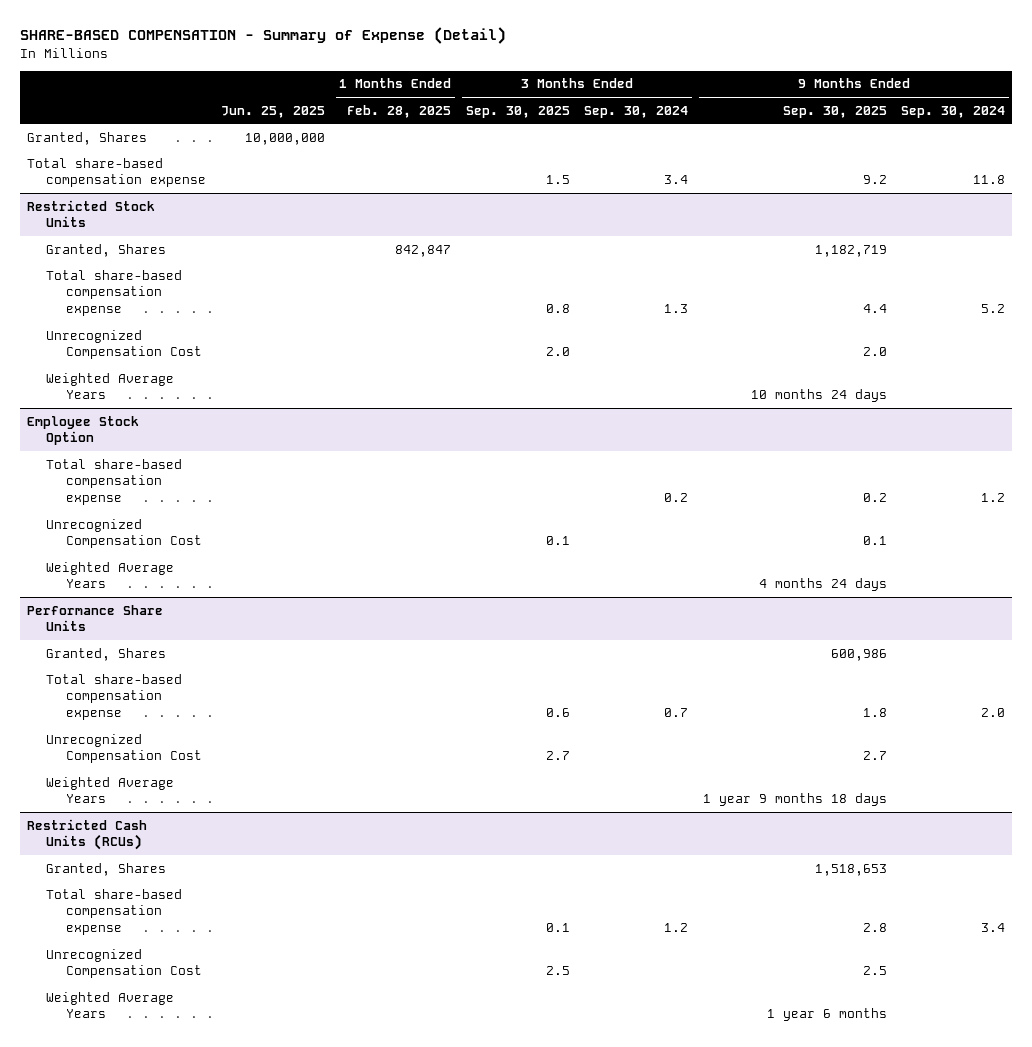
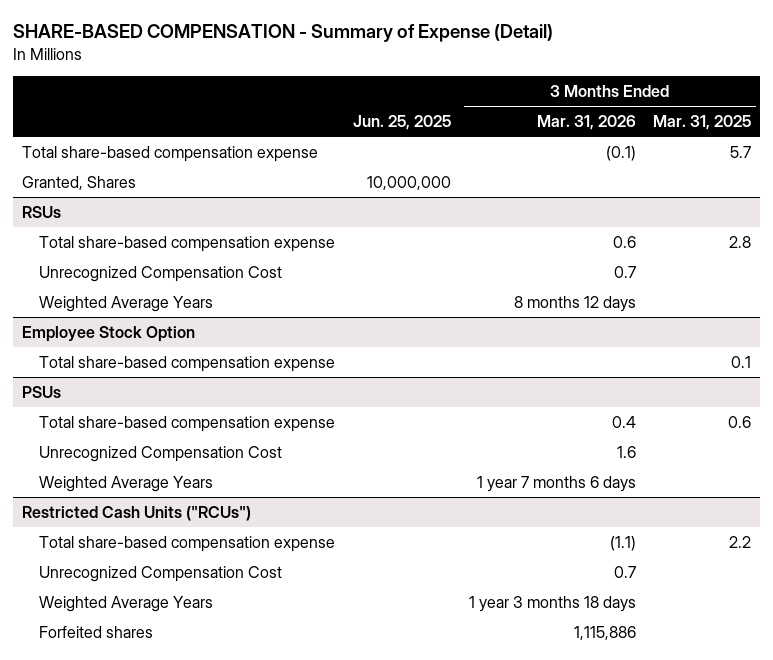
- | Jun. 25, 2025 | 1 Months Ended Feb. 28, 2025 | 3 Months Ended Sep. 30, 2025 | 3 Months Ended Sep. 30, 2024 | 9 Months Ended Sep. 30, 2025 | 9 Months Ended Sep. 30, 2024
+ | Jun. 25, 2025 | 3 Months Ended Mar. 31, 2026 | 3 Months Ended Mar. 31, 2025
- Restricted Stock Units
- Granted, Shares | | 842,847 | | | 1,182,719 |
moved down: Granted, Shares | 10,000,000 | |
+ RSUs
@ Employee Stock Option
- Unrecognized Compensation Cost | | | 0.1 | | 0.1 |
- Weighted Average Years | | | | | 4 months 24 days |
- Performance Share Units
- Granted, Shares | | | | | 600,986 |
+ PSUs
- Restricted Cash Units (RCUs)
- Granted, Shares | | | | | 1,518,653 |
+ Restricted Cash Units ("RCUs")
+ Forfeited shares | | 1,115,886 |

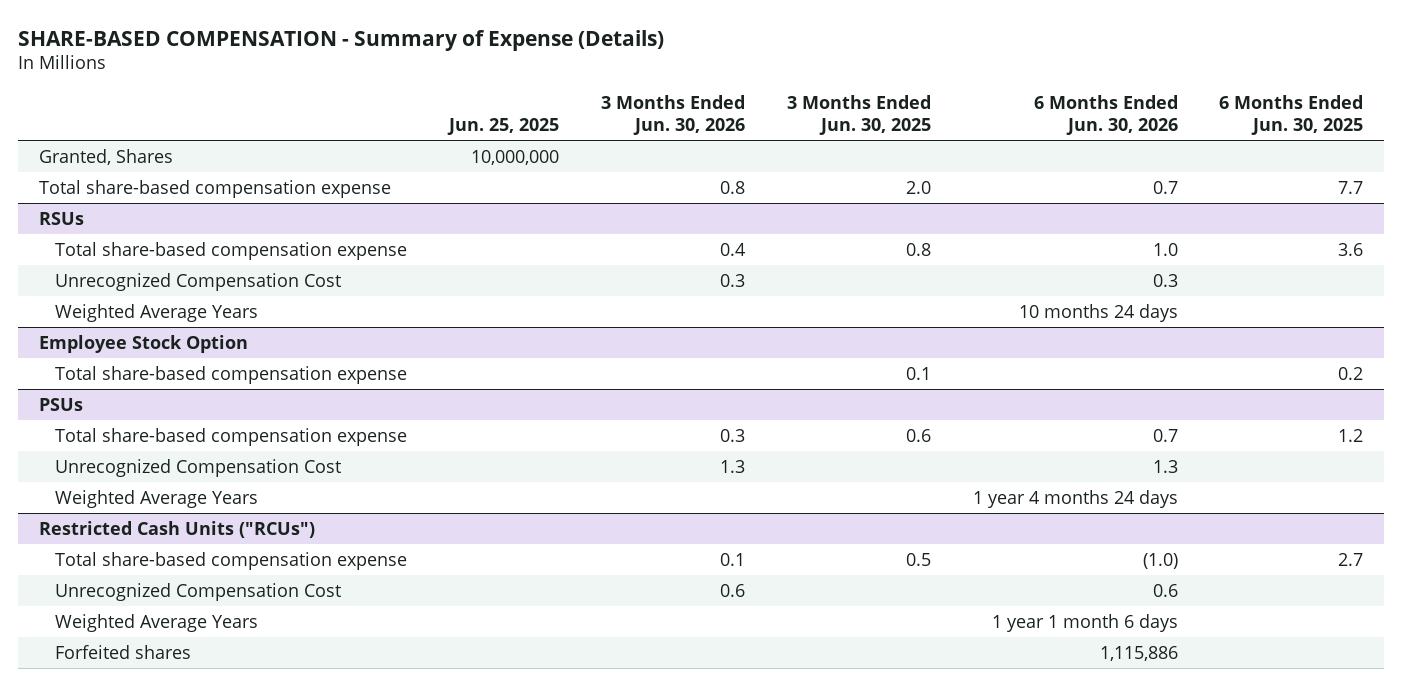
- SHARE-BASED COMPENSATION - Summary of Expense (Detail)
+ SHARE-BASED COMPENSATION - Summary of Expense (Details)
- | Jun. 25, 2025 | 3 Months Ended Mar. 31, 2026 | 3 Months Ended Mar. 31, 2025
+ | Jun. 25, 2025 | 3 Months Ended Jun. 30, 2026 | 3 Months Ended Jun. 30, 2025 | 6 Months Ended Jun. 30, 2026 | 6 Months Ended Jun. 30, 2025
moved down: Total share-based compensation expense | | 0.8 | 2.0 | 0.7 | 7.7

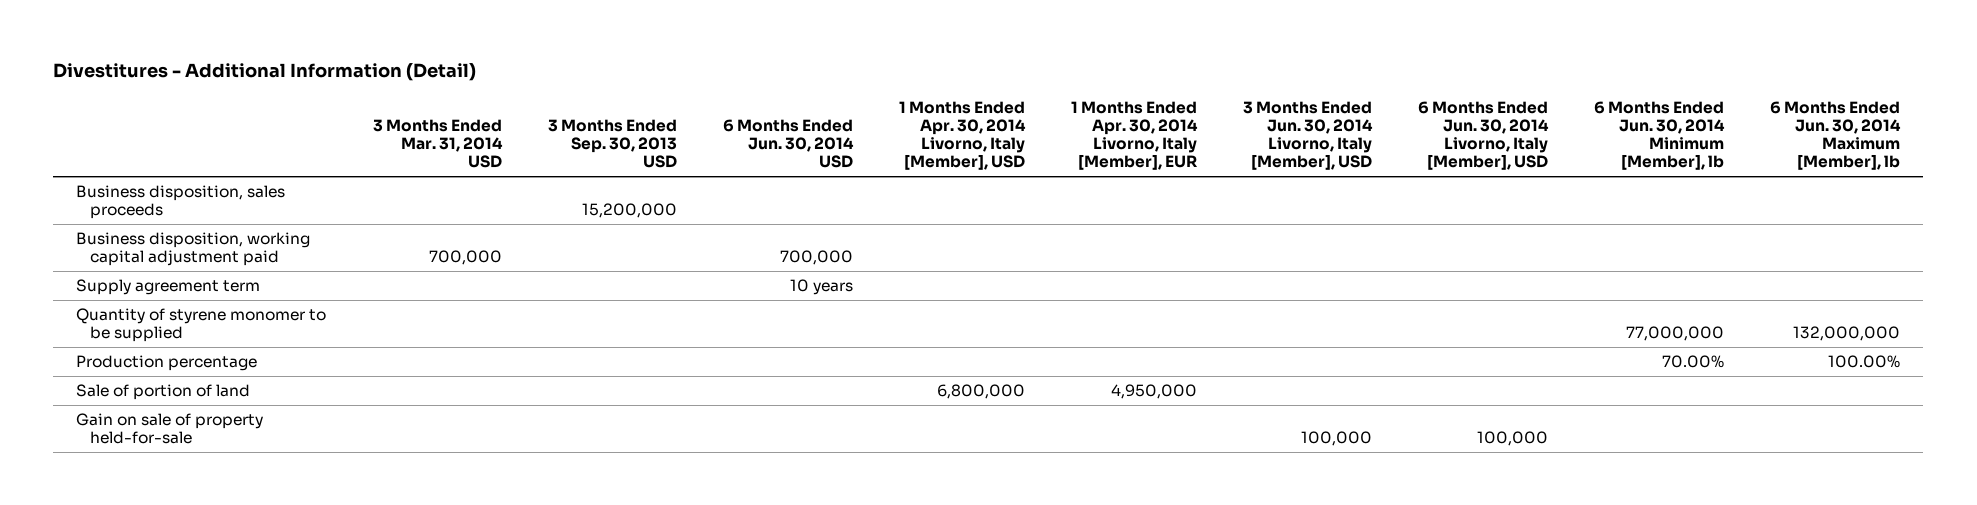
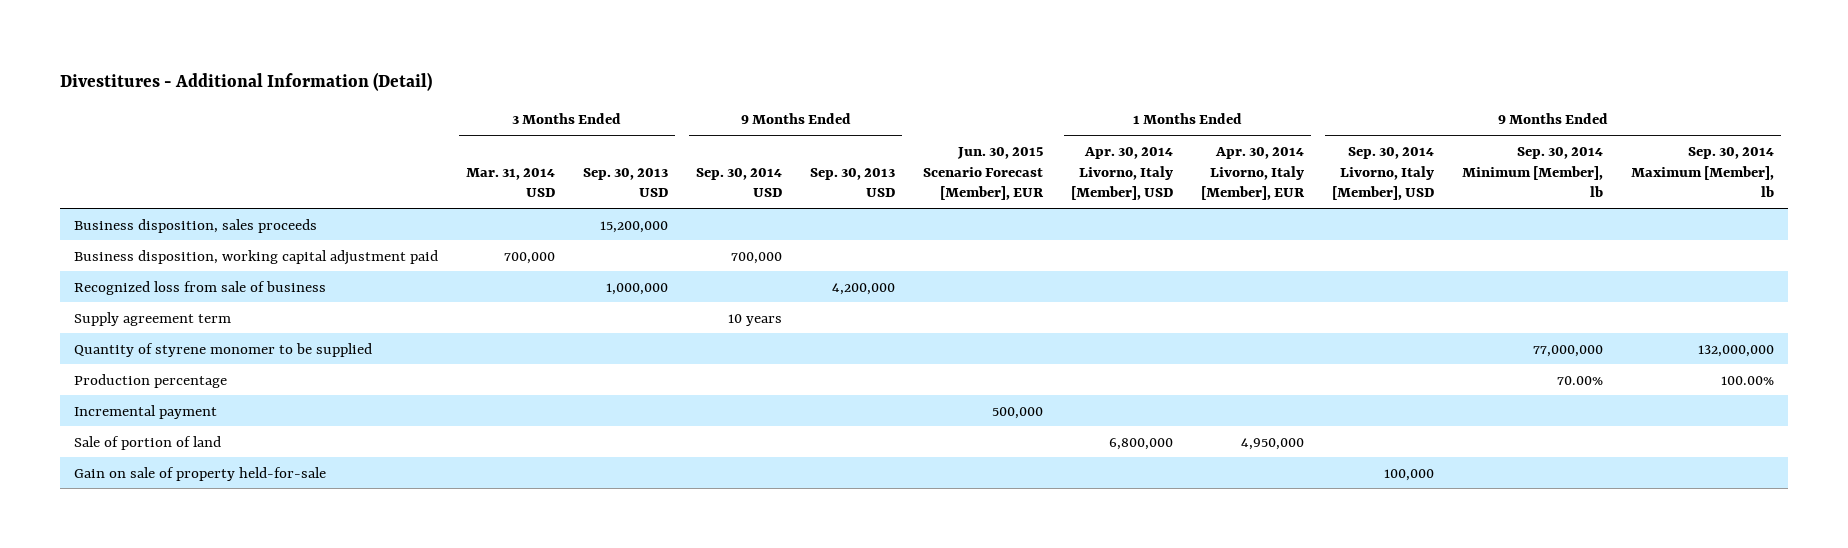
- | 3 Months Ended Mar. 31, 2014 USD | 3 Months Ended Sep. 30, 2013 USD | 6 Months Ended Jun. 30, 2014 USD | 1 Months Ended Apr. 30, 2014 Livorno, Italy [Member], USD | 1 Months Ended Apr. 30, 2014 Livorno, Italy [Member], EUR | 3 Months Ended Jun. 30, 2014 Livorno, Italy [Member], USD | 6 Months Ended Jun. 30, 2014 Livorno, Italy [Member], USD | 6 Months Ended Jun. 30, 2014 Minimum [Member], lb | 6 Months Ended Jun. 30, 2014 Maximum [Member], lb
+ | 3 Months Ended Mar. 31, 2014 USD | 3 Months Ended Sep. 30, 2013 USD | 9 Months Ended Sep. 30, 2014 USD | 9 Months Ended Sep. 30, 2013 USD | Jun. 30, 2015 Scenario Forecast [Member], EUR | 1 Months Ended Apr. 30, 2014 Livorno, Italy [Member], USD | 1 Months Ended Apr. 30, 2014 Livorno, Italy [Member], EUR | 9 Months Ended Sep. 30, 2014 Livorno, Italy [Member], USD | 9 Months Ended Sep. 30, 2014 Minimum [Member], lb | 9 Months Ended Sep. 30, 2014 Maximum [Member], lb
+ Recognized loss from sale of business | | 1,000,000 | | 4,200,000 | | | | | |
+ Incremental payment | | | | | 500,000 | | | | |

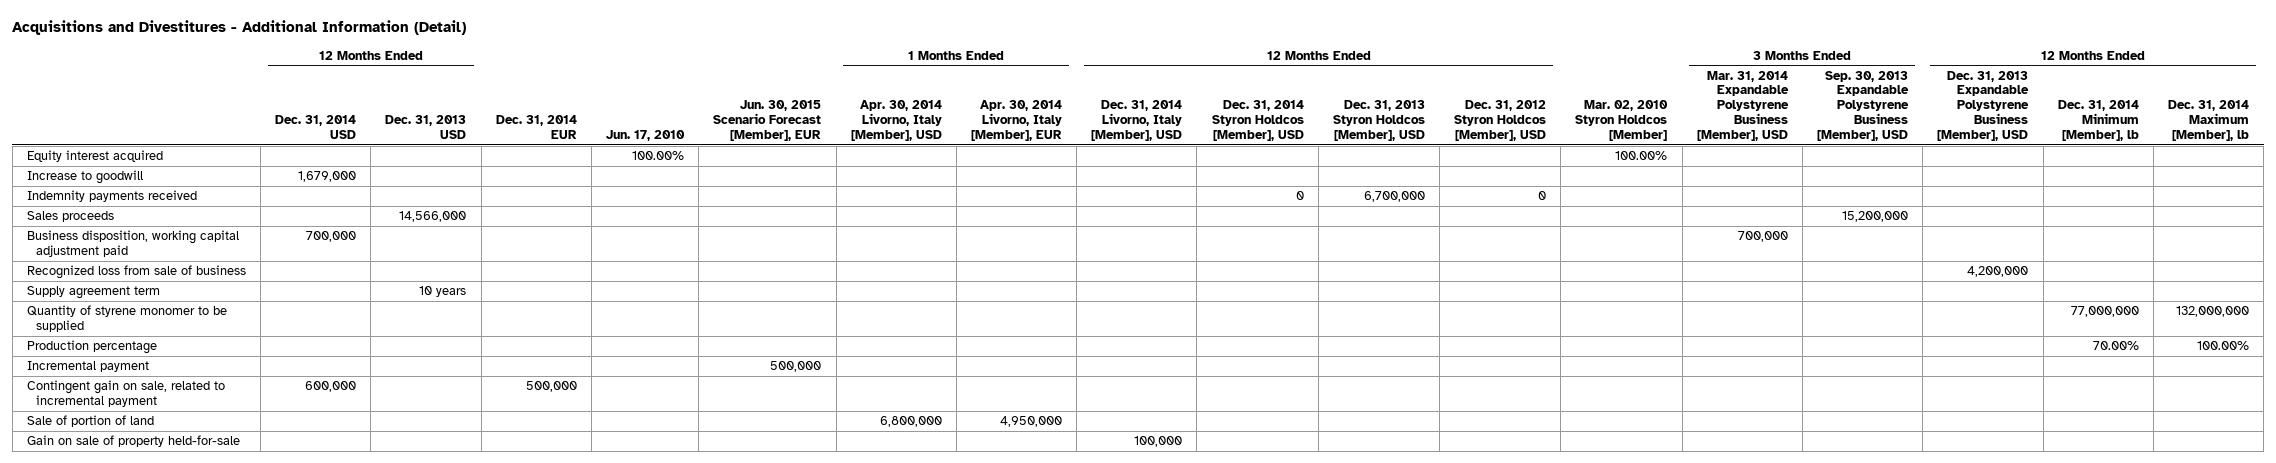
- Divestitures - Additional Information (Detail)
+ Acquisitions and Divestitures - Additional Information (Detail)
- | 3 Months Ended Mar. 31, 2014 USD | 3 Months Ended Sep. 30, 2013 USD | 9 Months Ended Sep. 30, 2014 USD | 9 Months Ended Sep. 30, 2013 USD | Jun. 30, 2015 Scenario Forecast [Member], EUR | 1 Months Ended Apr. 30, 2014 Livorno, Italy [Member], USD | 1 Months Ended Apr. 30, 2014 Livorno, Italy [Member], EUR | 9 Months Ended Sep. 30, 2014 Livorno, Italy [Member], USD | 9 Months Ended Sep. 30, 2014 Minimum [Member], lb | 9 Months Ended Sep. 30, 2014 Maximum [Member], lb
+ | 12 Months Ended Dec. 31, 2014 USD | 12 Months Ended Dec. 31, 2013 USD | Dec. 31, 2014 EUR | Jun. 17, 2010 | Jun. 30, 2015 Scenario Forecast [Member], EUR | 1 Months Ended Apr. 30, 2014 Livorno, Italy [Member], USD | 1 Months Ended Apr. 30, 2014 Livorno, Italy [Member], EUR | 12 Months Ended Dec. 31, 2014 Livorno, Italy [Member], USD | 12 Months Ended Dec. 31, 2014 Styron Holdcos [Member], USD | 12 Months Ended Dec. 31, 2013 Styron Holdcos [Member], USD | 12 Months Ended Dec. 31, 2012 Styron Holdcos [Member], USD | Mar. 02, 2010 Styron Holdcos [Member] | 3 Months Ended Mar. 31, 2014 Expandable Polystyrene Business [Member], USD | 3 Months Ended Sep. 30, 2013 Expandable Polystyrene Business [Member], USD | 12 Months Ended Dec. 31, 2013 Expandable Polystyrene Business [Member], USD | 12 Months Ended Dec. 31, 2014 Minimum [Member], lb | 12 Months Ended Dec. 31, 2014 Maximum [Member], lb
- Business disposition, sales proceeds | | 15,200,000 | | | | | | | |
+ Equity interest acquired | | | | 100.00% | | | | | | | | 100.00% | | | | |
+ Increase to goodwill | 1,679,000 | | | | | | | | | | | | | | | |
+ Indemnity payments received | | | | | | | | | 0 | 6,700,000 | 0 | | | | | |
+ Sales proceeds | | 14,566,000 | | | | | | | | | | | | 15,200,000 | | |
+ Contingent gain on sale, related to incremental payment | 600,000 | | 500,000 | | | | | | | | | | | | | |

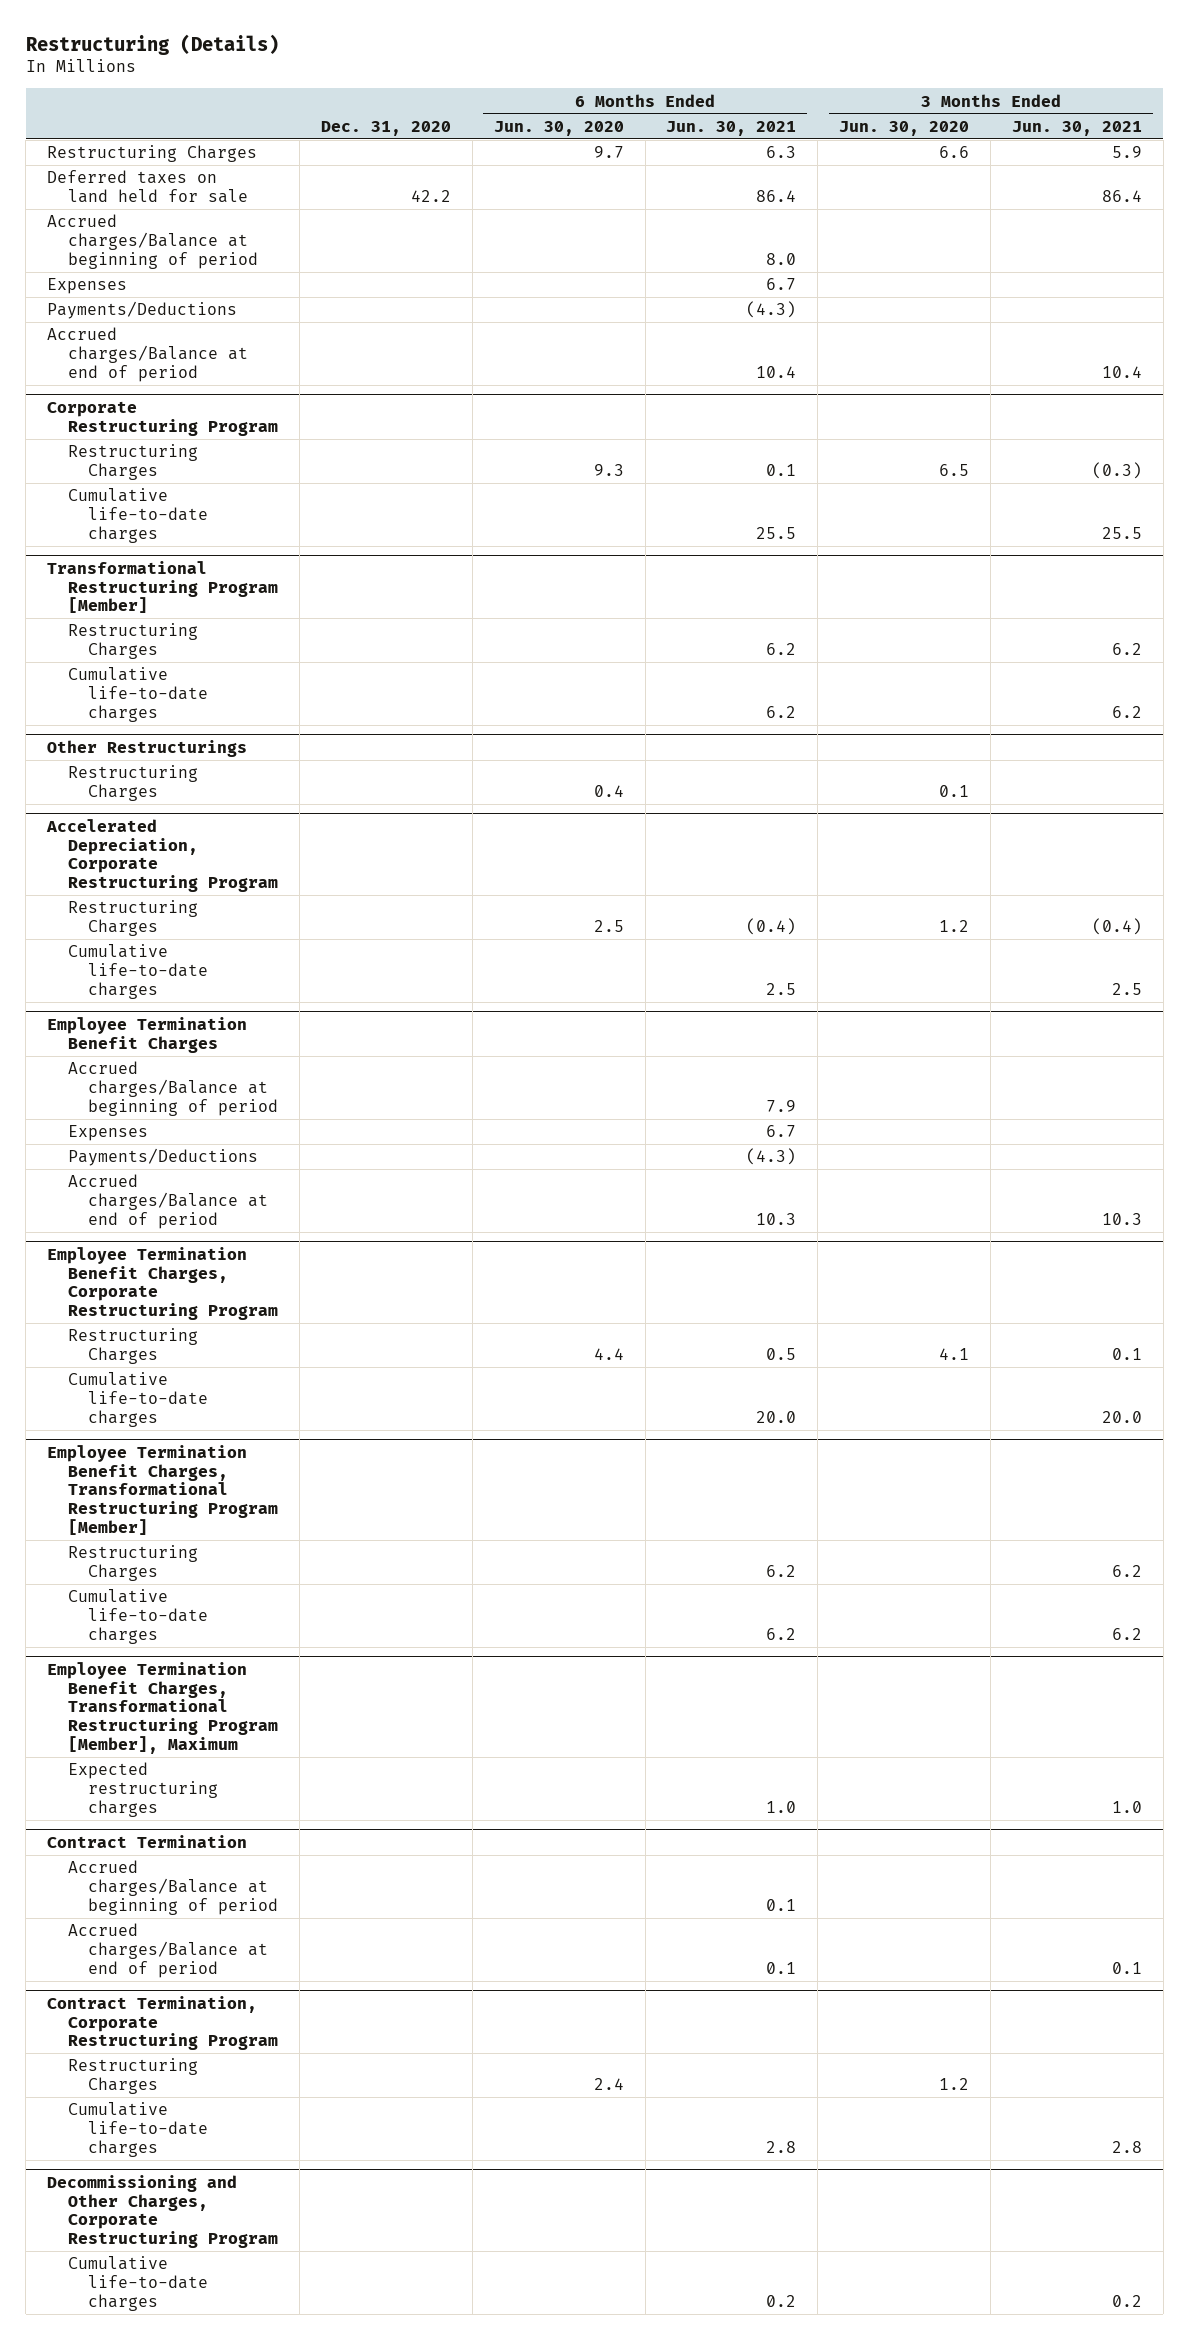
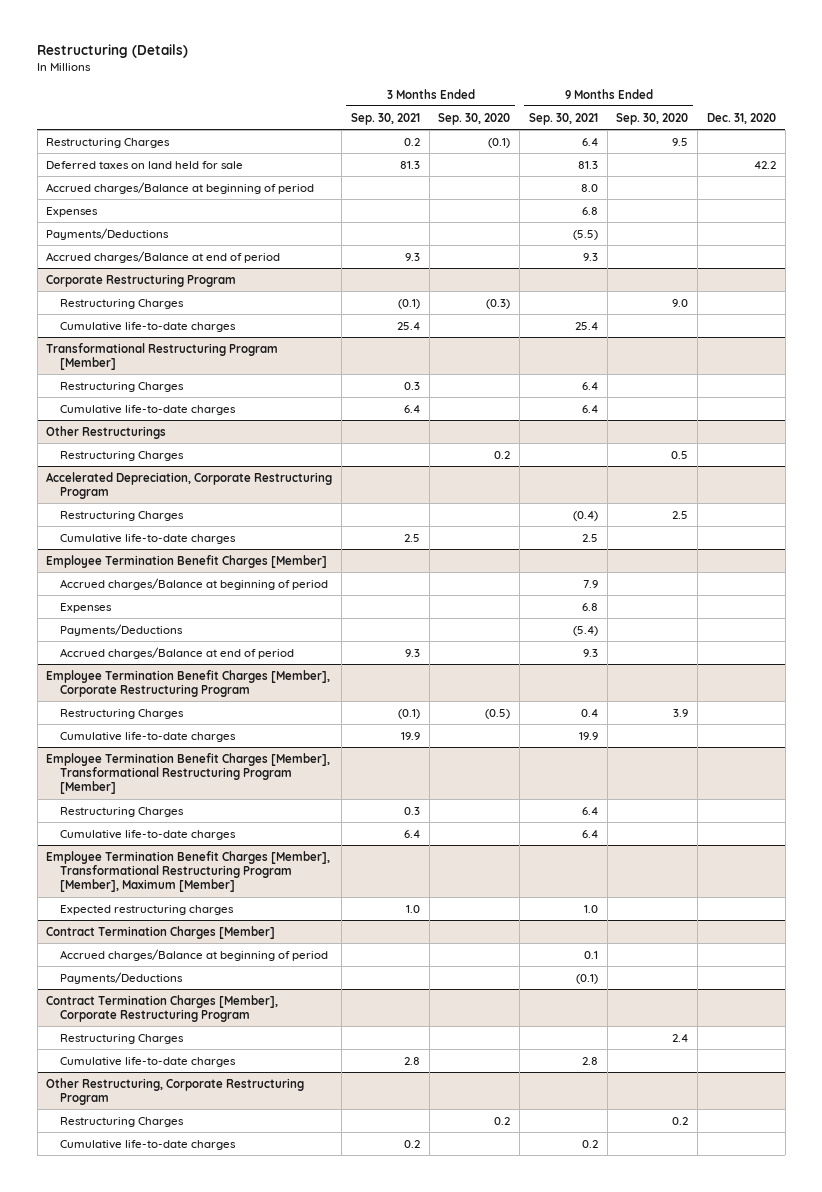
- | Dec. 31, 2020 | 6 Months Ended Jun. 30, 2020 | 6 Months Ended Jun. 30, 2021 | 3 Months Ended Jun. 30, 2020 | 3 Months Ended Jun. 30, 2021
+ | 3 Months Ended Sep. 30, 2021 | 3 Months Ended Sep. 30, 2020 | 9 Months Ended Sep. 30, 2021 | 9 Months Ended Sep. 30, 2020 | Dec. 31, 2020
- Employee Termination Benefit Charges
+ Employee Termination Benefit Charges [Member]
- Employee Termination Benefit Charges, Corporate Restructuring Program
+ Employee Termination Benefit Charges [Member], Corporate Restructuring Program
- Employee Termination Benefit Charges, Transformational Restructuring Program [Member]
+ Employee Termination Benefit Charges [Member], Transformational Restructuring Program [Member]
- Employee Termination Benefit Charges, Transformational Restructuring Program [Member], Maximum
+ Employee Termination Benefit Charges [Member], Transformational Restructuring Program [Member], Maximum [Member]
- Contract Termination
+ Contract Termination Charges [Member]
- Accrued charges/Balance at end of period | | | 0.1 | | 0.1
- Contract Termination, Corporate Restructuring Program
+ Payments/Deductions | | | (0.1) | |
+ Contract Termination Charges [Member], Corporate Restructuring Program
- Decommissioning and Other Charges, Corporate Restructuring Program
+ Other Restructuring, Corporate Restructuring Program
+ Restructuring Charges | | 0.2 | | 0.2 |

